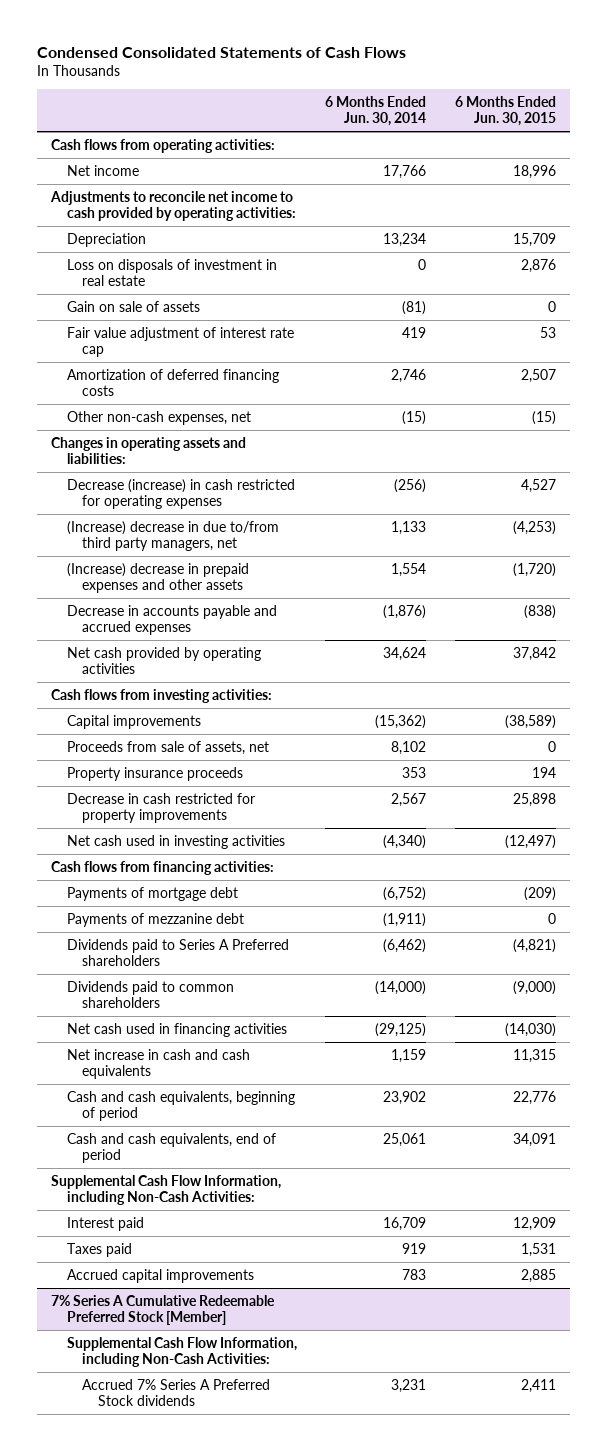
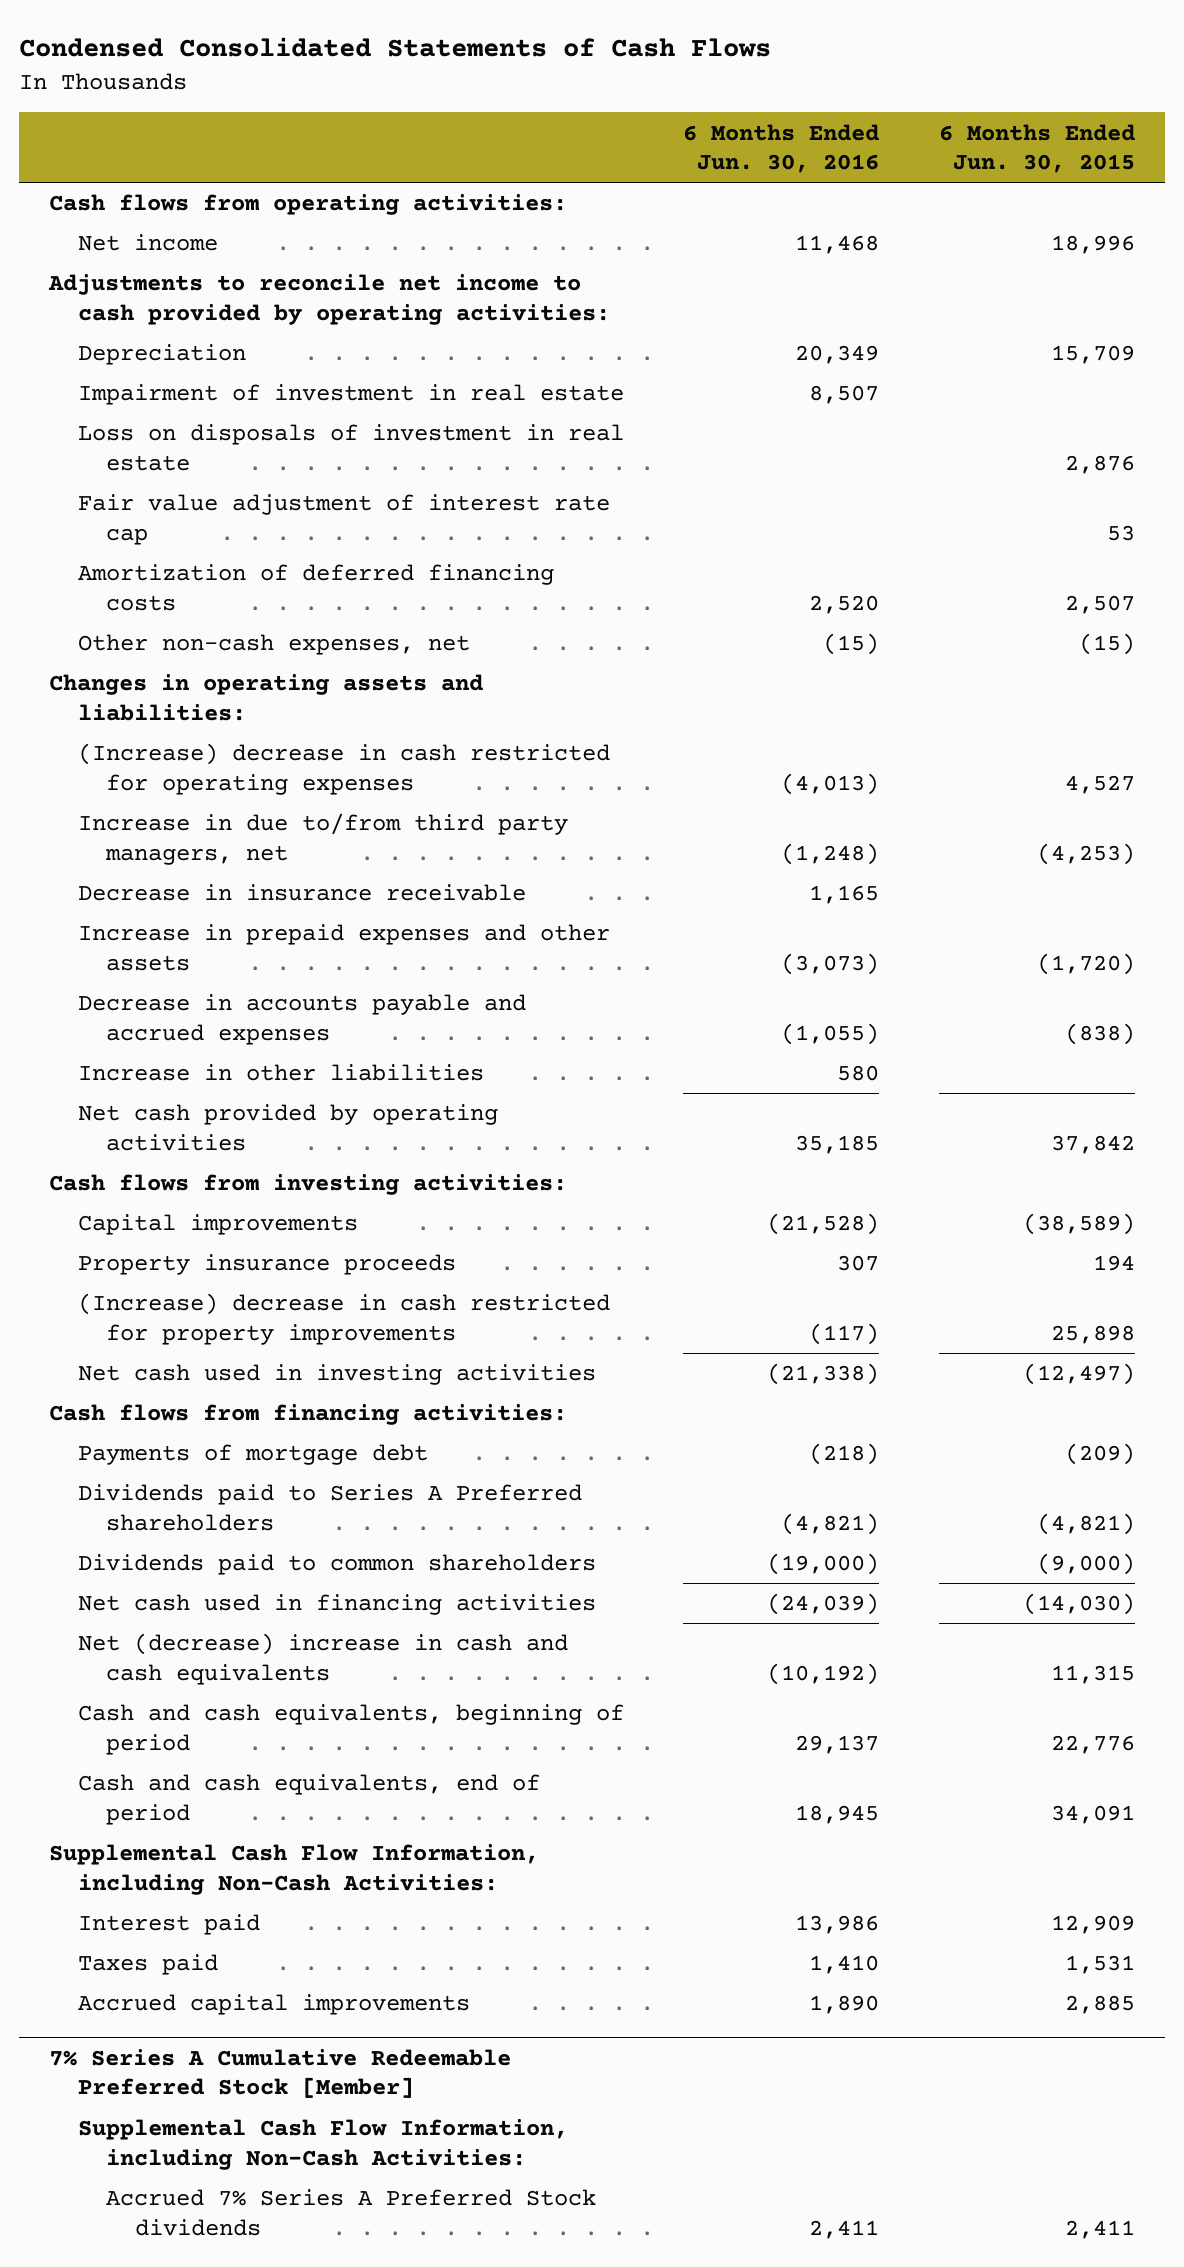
- | 6 Months Ended Jun. 30, 2014 | 6 Months Ended Jun. 30, 2015
+ | 6 Months Ended Jun. 30, 2016 | 6 Months Ended Jun. 30, 2015
+ Impairment of investment in real estate | 8,507 |
- Gain on sale of assets | (81) | 0
- Decrease (increase) in cash restricted for operating expenses | (256) | 4,527
- (Increase) decrease in due to/from third party managers, net | 1,133 | (4,253)
- (Increase) decrease in prepaid expenses and other assets | 1,554 | (1,720)
+ (Increase) decrease in cash restricted for operating expenses | (4,013) | 4,527
+ Increase in due to/from third party managers, net | (1,248) | (4,253)
+ Decrease in insurance receivable | 1,165 |
+ Increase in prepaid expenses and other assets | (3,073) | (1,720)
+ Increase in other liabilities | 580 |
- Proceeds from sale of assets, net | 8,102 | 0
- Decrease in cash restricted for property improvements | 2,567 | 25,898
+ (Increase) decrease in cash restricted for property improvements | (117) | 25,898
- Payments of mezzanine debt | (1,911) | 0
- Net increase in cash and cash equivalents | 1,159 | 11,315
+ Net (decrease) increase in cash and cash equivalents | (10,192) | 11,315

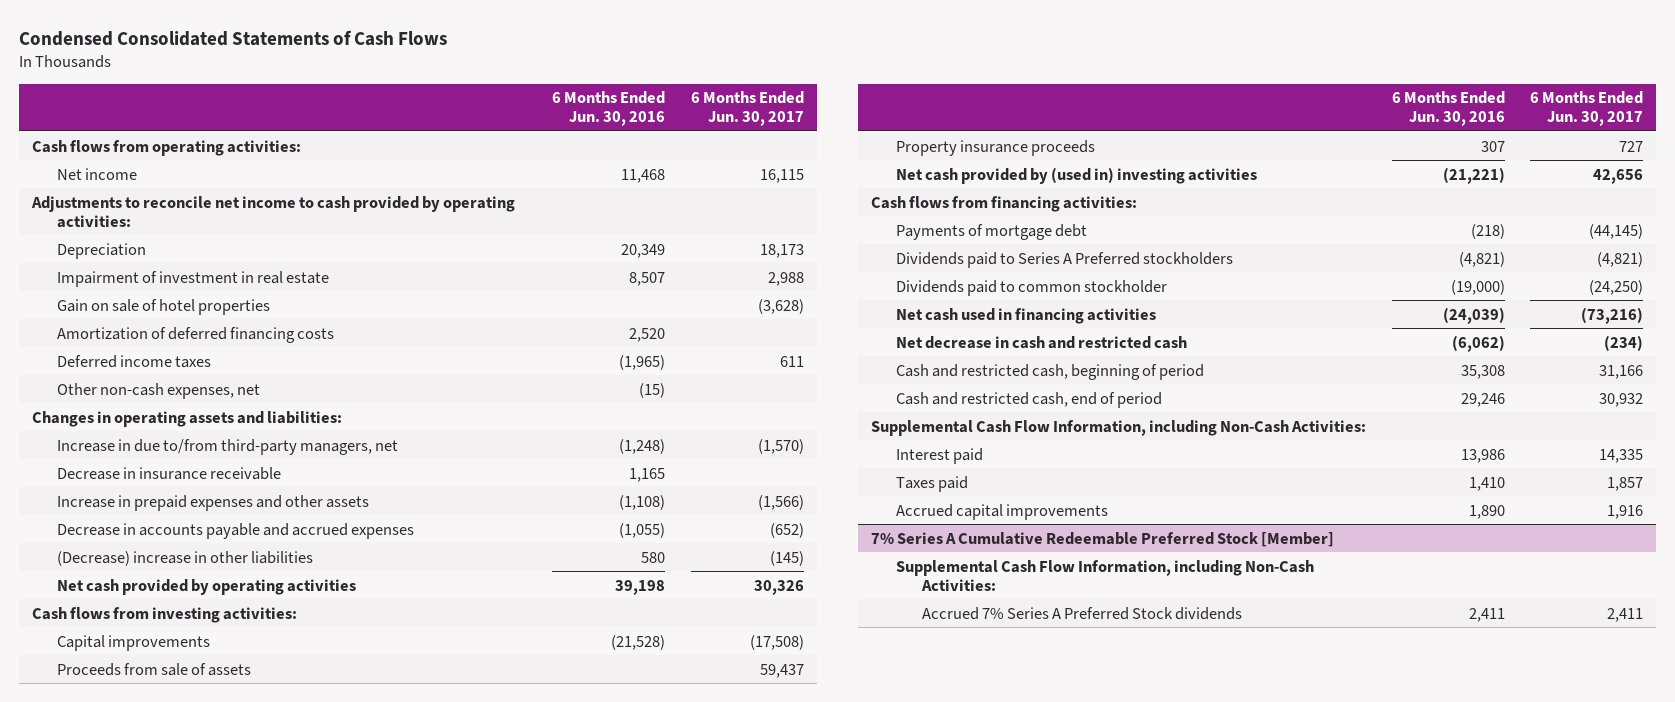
- | 6 Months Ended Jun. 30, 2016 | 6 Months Ended Jun. 30, 2015
+ | 6 Months Ended Jun. 30, 2016 | 6 Months Ended Jun. 30, 2017
- Loss on disposals of investment in real estate | | 2,876
- Fair value adjustment of interest rate cap | | 53
+ Gain on sale of hotel properties | | (3,628)
+ Deferred income taxes | (1,965) | 611
- (Increase) decrease in cash restricted for operating expenses | (4,013) | 4,527
- Increase in due to/from third party managers, net | (1,248) | (4,253)
+ Increase in due to/from third-party managers, net | (1,248) | (1,570)
- Increase in prepaid expenses and other assets | (3,073) | (1,720)
+ Increase in prepaid expenses and other assets | (1,108) | (1,566)
- Increase in other liabilities | 580 |
- Net cash provided by operating activities | 35,185 | 37,842
+ (Decrease) increase in other liabilities | 580 | (145)
+ Net cash provided by operating activities | 39,198 | 30,326
+ Proceeds from sale of assets | | 59,437
- (Increase) decrease in cash restricted for property improvements | (117) | 25,898
- Net cash used in investing activities | (21,338) | (12,497)
+ Net cash provided by (used in) investing activities | (21,221) | 42,656
- Dividends paid to Series A Preferred shareholders | (4,821) | (4,821)
- Dividends paid to common shareholders | (19,000) | (9,000)
+ Dividends paid to Series A Preferred stockholders | (4,821) | (4,821)
+ Dividends paid to common stockholder | (19,000) | (24,250)
- Net (decrease) increase in cash and cash equivalents | (10,192) | 11,315
- Cash and cash equivalents, beginning of period | 29,137 | 22,776
- Cash and cash equivalents, end of period | 18,945 | 34,091
+ Net decrease in cash and restricted cash | (6,062) | (234)
+ Cash and restricted cash, beginning of period | 35,308 | 31,166
+ Cash and restricted cash, end of period | 29,246 | 30,932

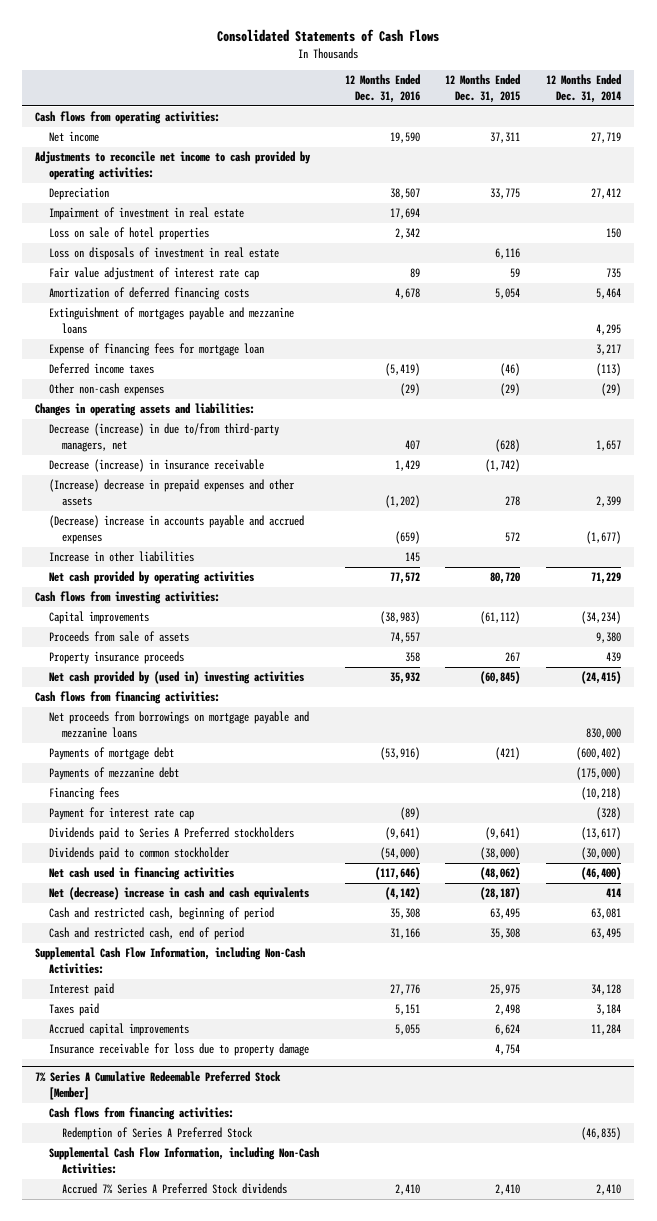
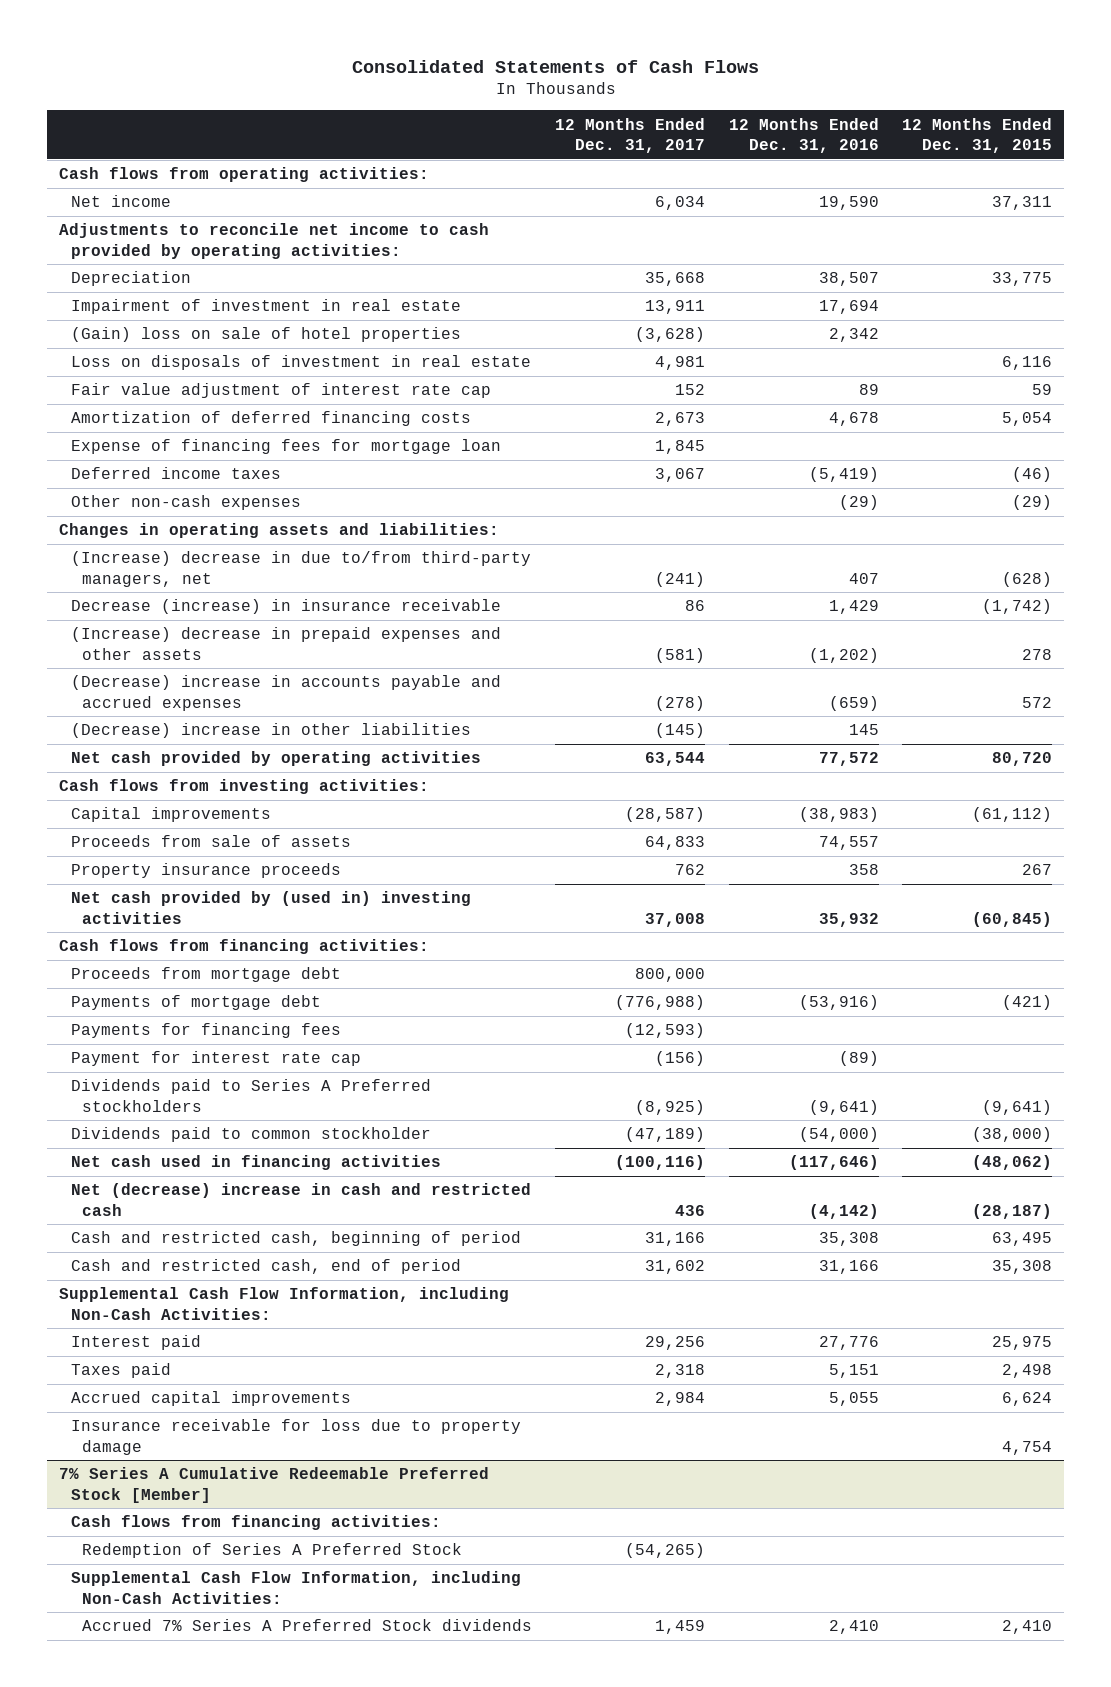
- | 12 Months Ended Dec. 31, 2016 | 12 Months Ended Dec. 31, 2015 | 12 Months Ended Dec. 31, 2014
+ | 12 Months Ended Dec. 31, 2017 | 12 Months Ended Dec. 31, 2016 | 12 Months Ended Dec. 31, 2015
- Loss on sale of hotel properties | 2,342 | | 150
+ (Gain) loss on sale of hotel properties | (3,628) | 2,342 |
- Extinguishment of mortgages payable and mezzanine loans | | | 4,295
- Decrease (increase) in due to/from third-party managers, net | 407 | (628) | 1,657
+ (Increase) decrease in due to/from third-party managers, net | (241) | 407 | (628)
- Increase in other liabilities | 145 | |
+ (Decrease) increase in other liabilities | (145) | 145 |
- Net proceeds from borrowings on mortgage payable and mezzanine loans | | | 830,000
+ Proceeds from mortgage debt | 800,000 | |
- Payments of mezzanine debt | | | (175,000)
- Financing fees | | | (10,218)
+ Payments for financing fees | (12,593) | |
- Net (decrease) increase in cash and cash equivalents | (4,142) | (28,187) | 414
+ Net (decrease) increase in cash and restricted cash | 436 | (4,142) | (28,187)

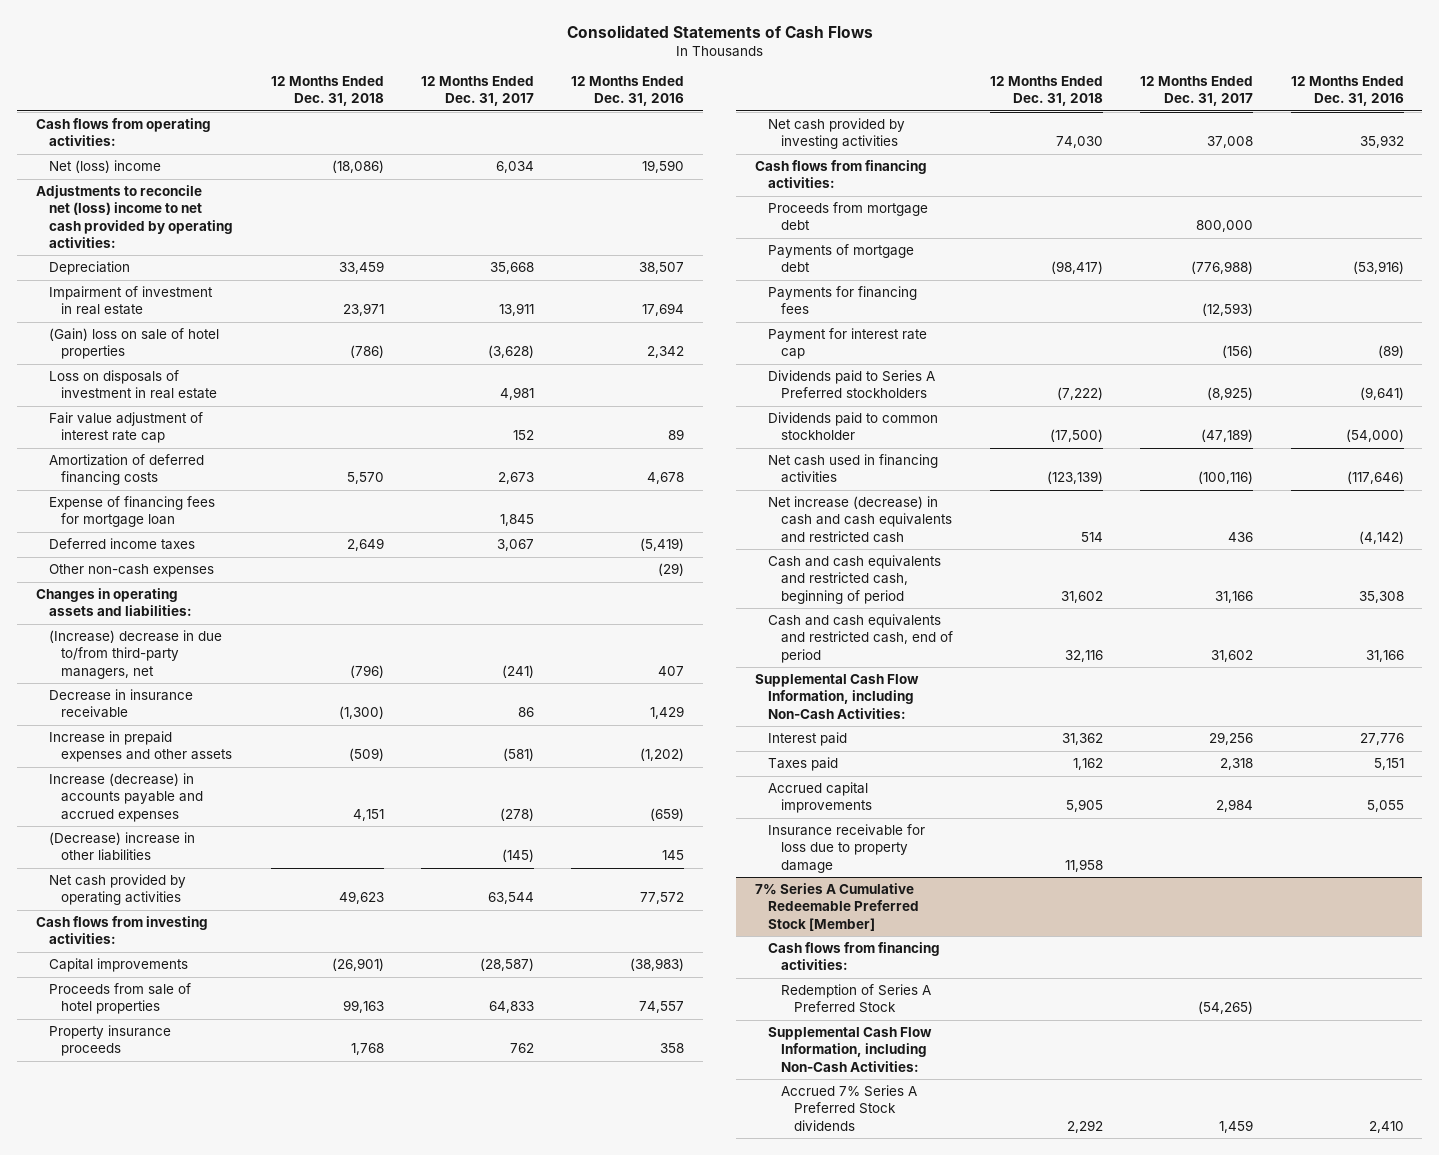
- | 12 Months Ended Dec. 31, 2017 | 12 Months Ended Dec. 31, 2016 | 12 Months Ended Dec. 31, 2015
+ | 12 Months Ended Dec. 31, 2018 | 12 Months Ended Dec. 31, 2017 | 12 Months Ended Dec. 31, 2016
- Net income | 6,034 | 19,590 | 37,311
- Adjustments to reconcile net income to cash provided by operating activities:
+ Net (loss) income | (18,086) | 6,034 | 19,590
+ Adjustments to reconcile net (loss) income to net cash provided by operating activities:
- Decrease (increase) in insurance receivable | 86 | 1,429 | (1,742)
- (Increase) decrease in prepaid expenses and other assets | (581) | (1,202) | 278
- (Decrease) increase in accounts payable and accrued expenses | (278) | (659) | 572
+ Decrease in insurance receivable | (1,300) | 86 | 1,429
+ Increase in prepaid expenses and other assets | (509) | (581) | (1,202)
+ Increase (decrease) in accounts payable and accrued expenses | 4,151 | (278) | (659)
- Proceeds from sale of assets | 64,833 | 74,557 |
+ Proceeds from sale of hotel properties | 99,163 | 64,833 | 74,557
- Net cash provided by (used in) investing activities | 37,008 | 35,932 | (60,845)
+ Net cash provided by investing activities | 74,030 | 37,008 | 35,932
- Net (decrease) increase in cash and restricted cash | 436 | (4,142) | (28,187)
- Cash and restricted cash, beginning of period | 31,166 | 35,308 | 63,495
- Cash and restricted cash, end of period | 31,602 | 31,166 | 35,308
+ Net increase (decrease) in cash and cash equivalents and restricted cash | 514 | 436 | (4,142)
+ Cash and cash equivalents and restricted cash, beginning of period | 31,602 | 31,166 | 35,308
+ Cash and cash equivalents and restricted cash, end of period | 32,116 | 31,602 | 31,166

